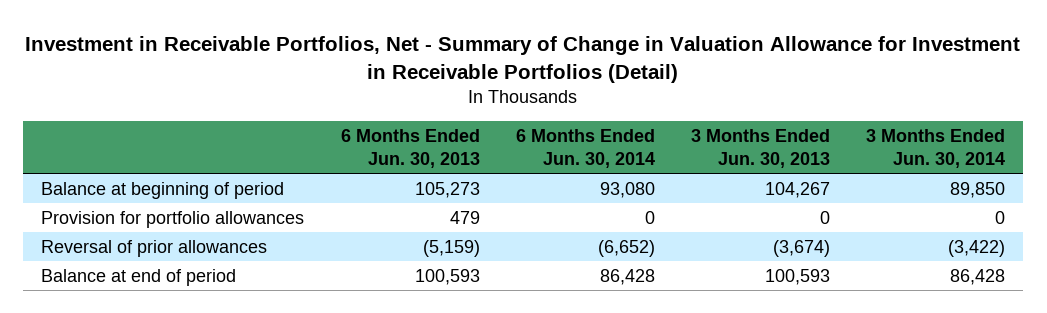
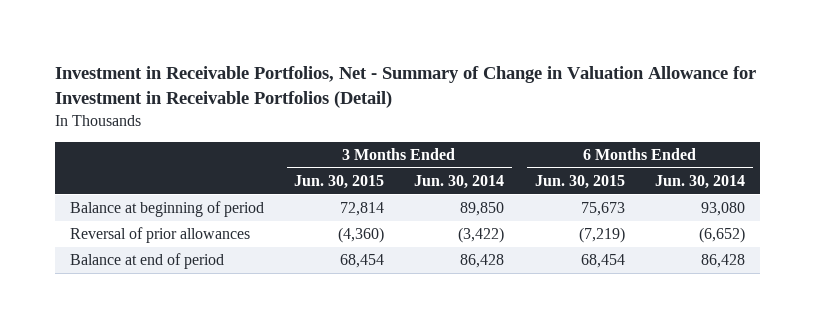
- | 6 Months Ended Jun. 30, 2013 | 6 Months Ended Jun. 30, 2014 | 3 Months Ended Jun. 30, 2013 | 3 Months Ended Jun. 30, 2014
+ | 3 Months Ended Jun. 30, 2015 | 3 Months Ended Jun. 30, 2014 | 6 Months Ended Jun. 30, 2015 | 6 Months Ended Jun. 30, 2014
- Provision for portfolio allowances | 479 | 0 | 0 | 0

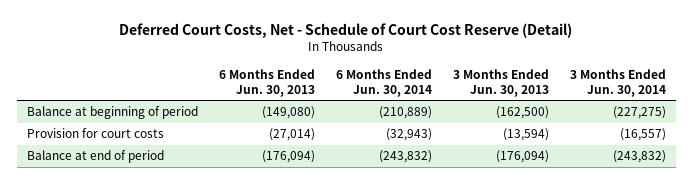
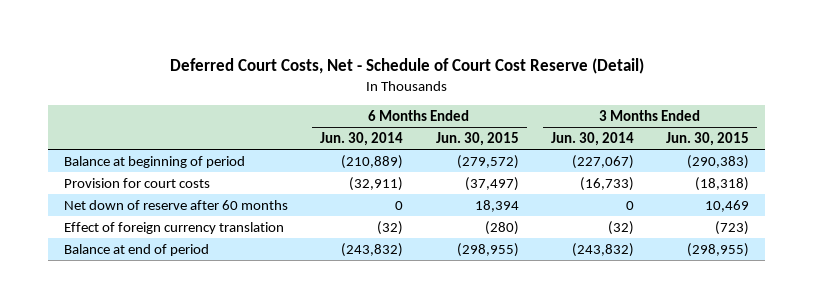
- | 6 Months Ended Jun. 30, 2013 | 6 Months Ended Jun. 30, 2014 | 3 Months Ended Jun. 30, 2013 | 3 Months Ended Jun. 30, 2014
+ | 6 Months Ended Jun. 30, 2014 | 6 Months Ended Jun. 30, 2015 | 3 Months Ended Jun. 30, 2014 | 3 Months Ended Jun. 30, 2015
- Balance at beginning of period | (149,080) | (210,889) | (162,500) | (227,275)
- Provision for court costs | (27,014) | (32,943) | (13,594) | (16,557)
+ Balance at beginning of period | (210,889) | (279,572) | (227,067) | (290,383)
+ Provision for court costs | (32,911) | (37,497) | (16,733) | (18,318)
+ Net down of reserve after 60 months | 0 | 18,394 | 0 | 10,469
+ Effect of foreign currency translation | (32) | (280) | (32) | (723)

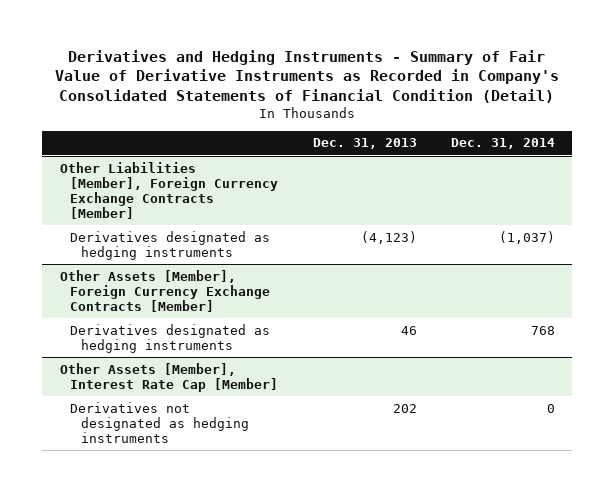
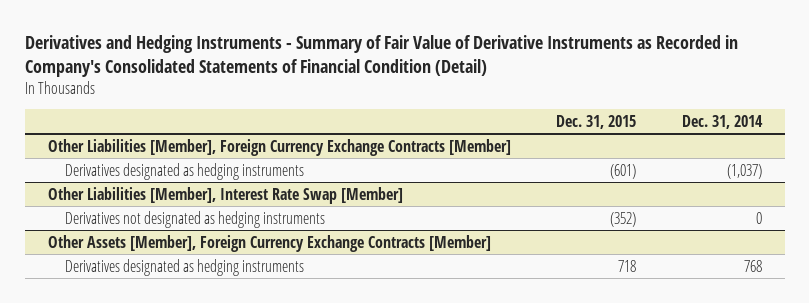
- | Dec. 31, 2013 | Dec. 31, 2014
+ | Dec. 31, 2015 | Dec. 31, 2014
+ Other Liabilities [Member], Interest Rate Swap [Member]
+ Derivatives not designated as hedging instruments | (352) | 0
- Other Assets [Member], Interest Rate Cap [Member]
- Derivatives not designated as hedging instruments | 202 | 0

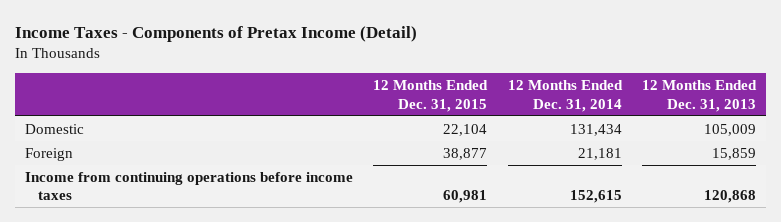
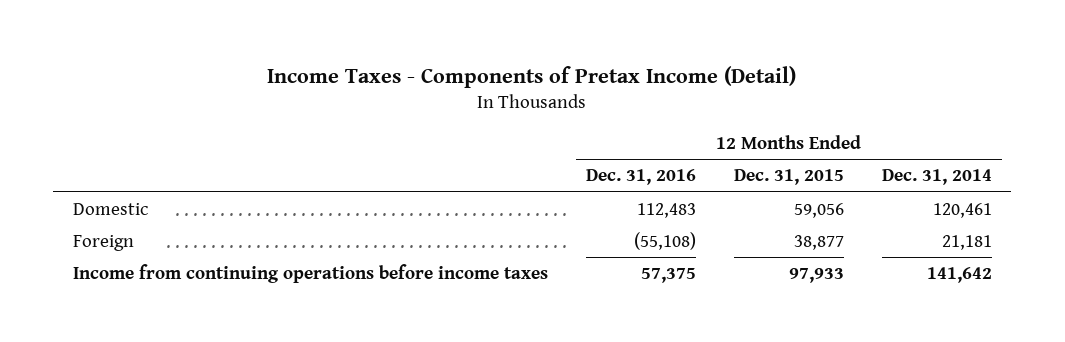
- | 12 Months Ended Dec. 31, 2015 | 12 Months Ended Dec. 31, 2014 | 12 Months Ended Dec. 31, 2013
+ | 12 Months Ended Dec. 31, 2016 | 12 Months Ended Dec. 31, 2015 | 12 Months Ended Dec. 31, 2014
- Domestic | 22,104 | 131,434 | 105,009
+ Domestic | 112,483 | 59,056 | 120,461
- Income from continuing operations before income taxes | 60,981 | 152,615 | 120,868
+ Income from continuing operations before income taxes | 57,375 | 97,933 | 141,642

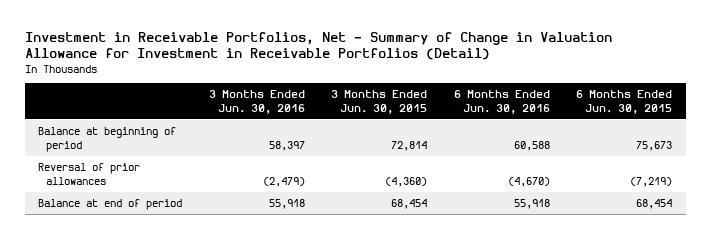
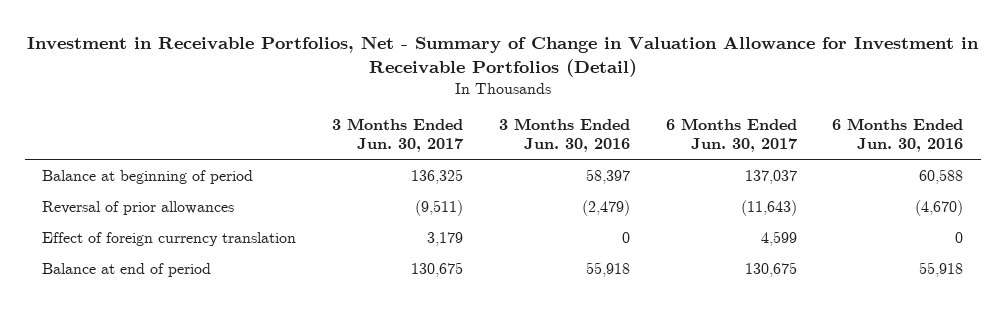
- | 3 Months Ended Jun. 30, 2016 | 3 Months Ended Jun. 30, 2015 | 6 Months Ended Jun. 30, 2016 | 6 Months Ended Jun. 30, 2015
+ | 3 Months Ended Jun. 30, 2017 | 3 Months Ended Jun. 30, 2016 | 6 Months Ended Jun. 30, 2017 | 6 Months Ended Jun. 30, 2016
+ Effect of foreign currency translation | 3,179 | 0 | 4,599 | 0

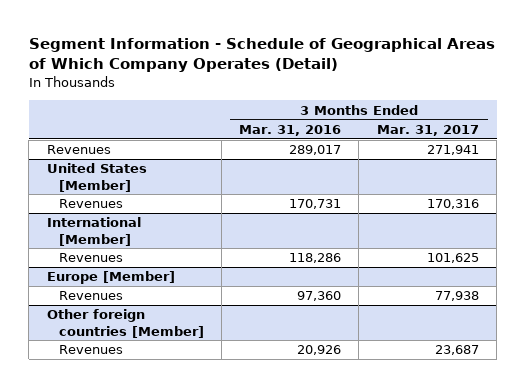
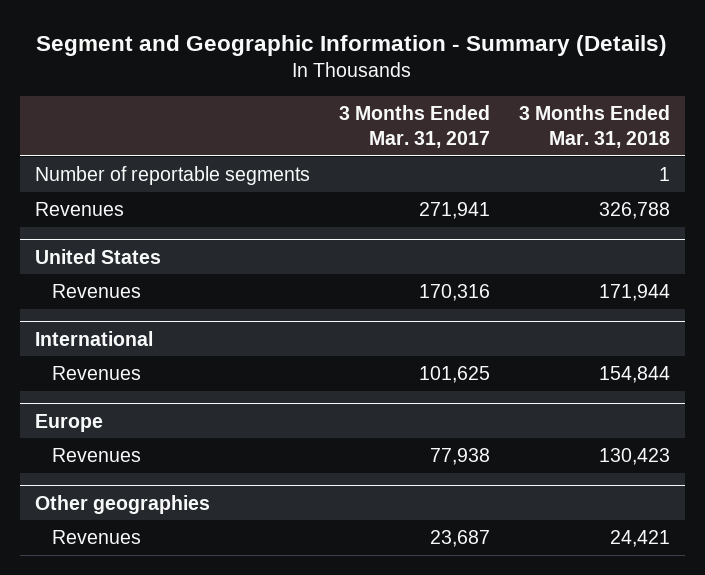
- Segment Information - Schedule of Geographical Areas of Which Company Operates (Detail)
+ Segment and Geographic Information - Summary (Details)
- | 3 Months Ended Mar. 31, 2016 | 3 Months Ended Mar. 31, 2017
+ | 3 Months Ended Mar. 31, 2017 | 3 Months Ended Mar. 31, 2018
+ Number of reportable segments | | 1
- United States [Member]
+ United States
- International [Member]
+ International
- Europe [Member]
+ Europe
- Other foreign countries [Member]
+ Other geographies

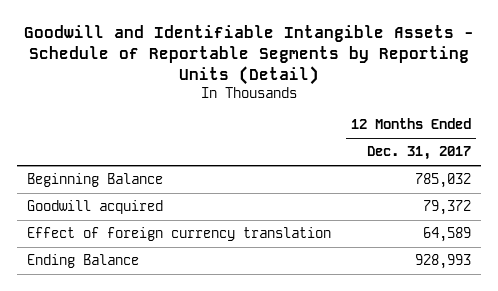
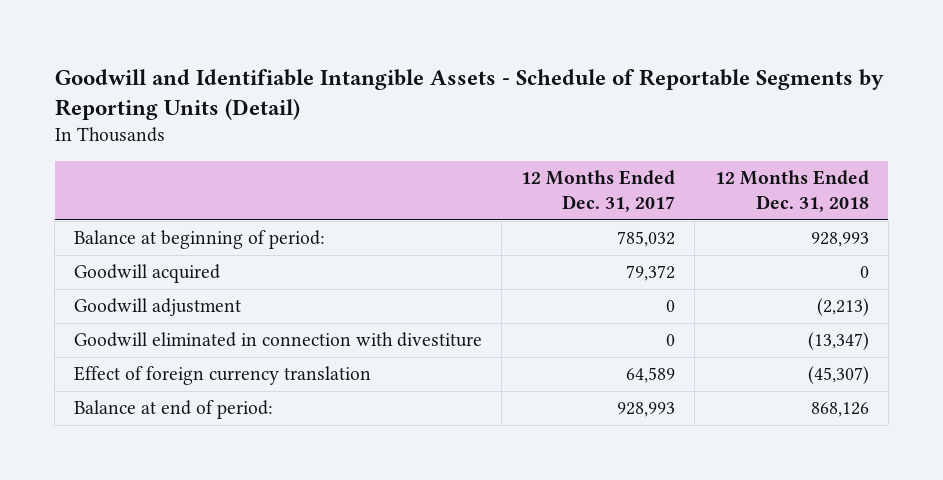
- | 12 Months Ended Dec. 31, 2017
+ | 12 Months Ended Dec. 31, 2017 | 12 Months Ended Dec. 31, 2018
- Beginning Balance | 785,032
+ Balance at beginning of period: | 785,032 | 928,993
+ Goodwill adjustment | 0 | (2,213)
+ Goodwill eliminated in connection with divestiture | 0 | (13,347)
- Ending Balance | 928,993
+ Balance at end of period: | 928,993 | 868,126

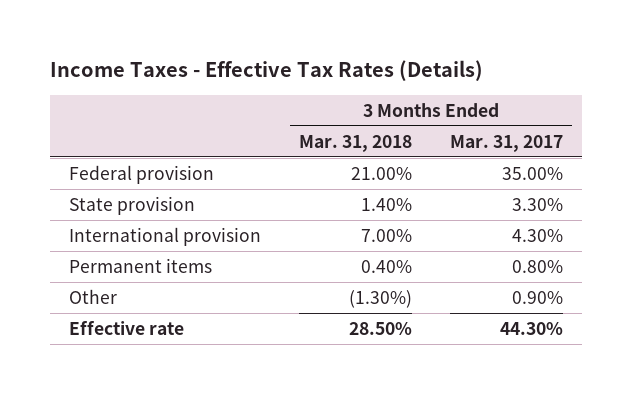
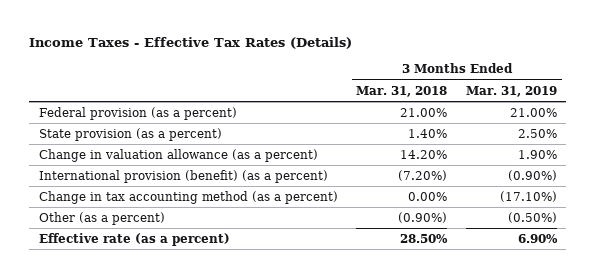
- | 3 Months Ended Mar. 31, 2018 | 3 Months Ended Mar. 31, 2017
+ | 3 Months Ended Mar. 31, 2018 | 3 Months Ended Mar. 31, 2019
- Federal provision | 21.00% | 35.00%
- State provision | 1.40% | 3.30%
- International provision | 7.00% | 4.30%
- Permanent items | 0.40% | 0.80%
- Other | (1.30%) | 0.90%
- Effective rate | 28.50% | 44.30%
+ Federal provision (as a percent) | 21.00% | 21.00%
+ State provision (as a percent) | 1.40% | 2.50%
+ Change in valuation allowance (as a percent) | 14.20% | 1.90%
+ International provision (benefit) (as a percent) | (7.20%) | (0.90%)
+ Change in tax accounting method (as a percent) | 0.00% | (17.10%)
+ Other (as a percent) | (0.90%) | (0.50%)
+ Effective rate (as a percent) | 28.50% | 6.90%

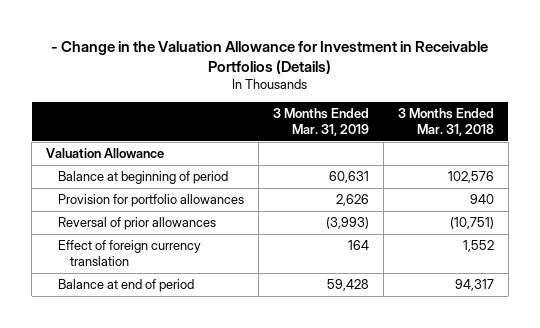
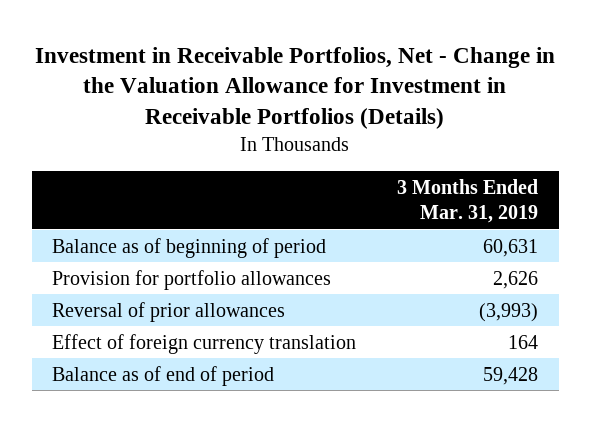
- - Change in the Valuation Allowance for Investment in Receivable Portfolios (Details)
+ Investment in Receivable Portfolios, Net - Change in the Valuation Allowance for Investment in Receivable Portfolios (Details)
- | 3 Months Ended Mar. 31, 2019 | 3 Months Ended Mar. 31, 2018
+ | 3 Months Ended Mar. 31, 2019
- Valuation Allowance
- Balance at beginning of period | 60,631 | 102,576
+ Balance as of beginning of period | 60,631
- Balance at end of period | 59,428 | 94,317
+ Balance as of end of period | 59,428

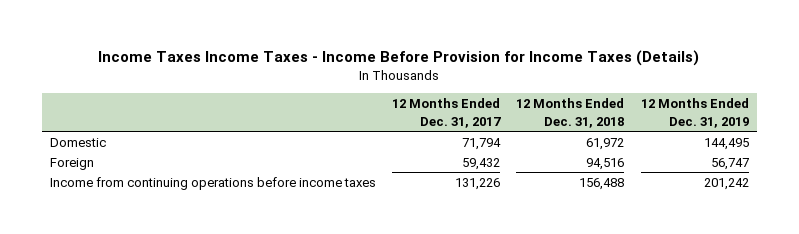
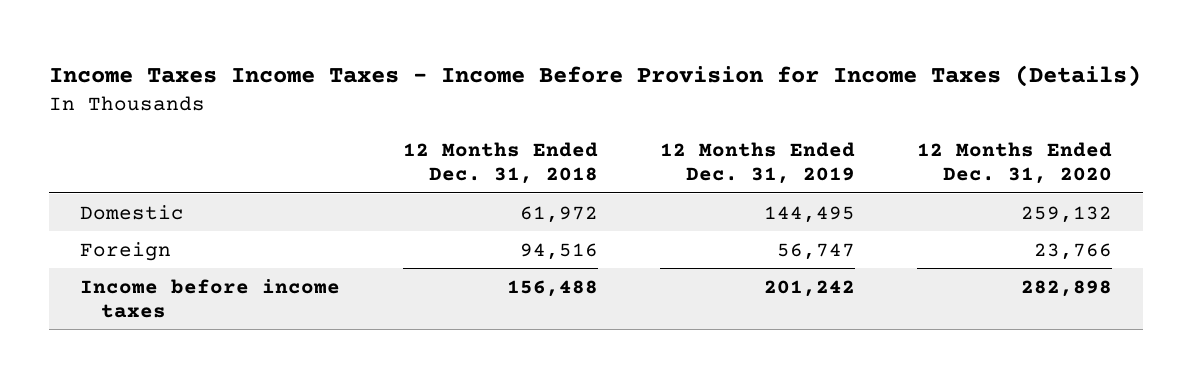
- | 12 Months Ended Dec. 31, 2017 | 12 Months Ended Dec. 31, 2018 | 12 Months Ended Dec. 31, 2019
+ | 12 Months Ended Dec. 31, 2018 | 12 Months Ended Dec. 31, 2019 | 12 Months Ended Dec. 31, 2020
- Income from continuing operations before income taxes | 131,226 | 156,488 | 201,242
+ Income before income taxes | 156,488 | 201,242 | 282,898

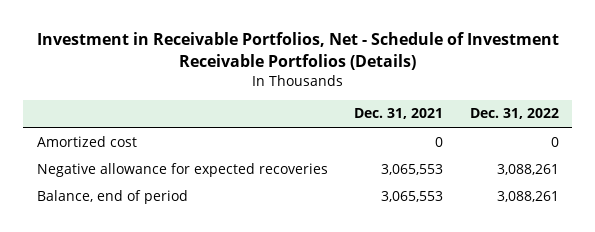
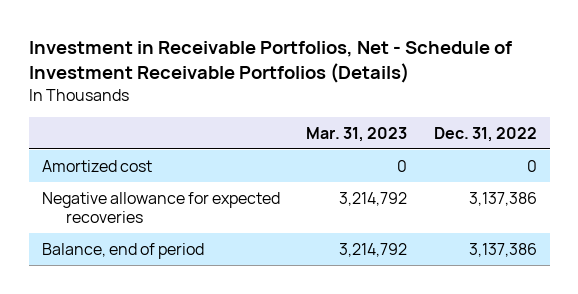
- | Dec. 31, 2021 | Dec. 31, 2022
+ | Mar. 31, 2023 | Dec. 31, 2022
- Negative allowance for expected recoveries | 3,065,553 | 3,088,261
- Balance, end of period | 3,065,553 | 3,088,261
+ Negative allowance for expected recoveries | 3,214,792 | 3,137,386
+ Balance, end of period | 3,214,792 | 3,137,386

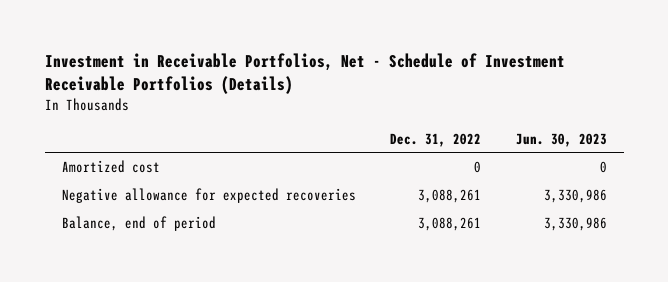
- | Mar. 31, 2023 | Dec. 31, 2022
+ | Dec. 31, 2022 | Jun. 30, 2023
- Negative allowance for expected recoveries | 3,214,792 | 3,137,386
- Balance, end of period | 3,214,792 | 3,137,386
+ Negative allowance for expected recoveries | 3,088,261 | 3,330,986
+ Balance, end of period | 3,088,261 | 3,330,986

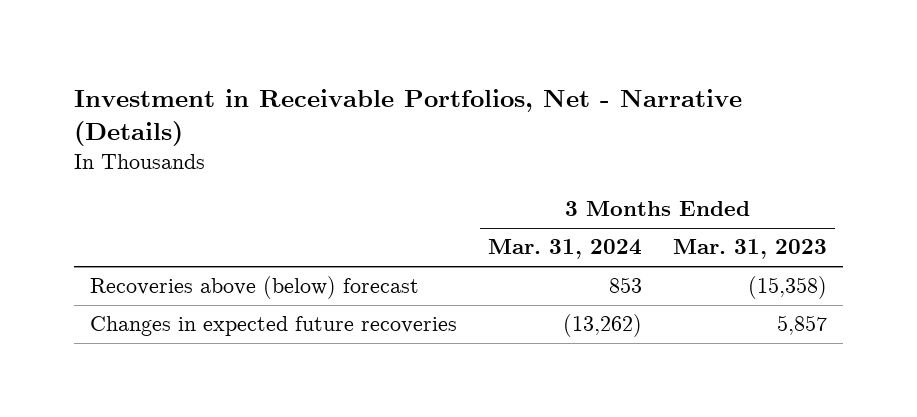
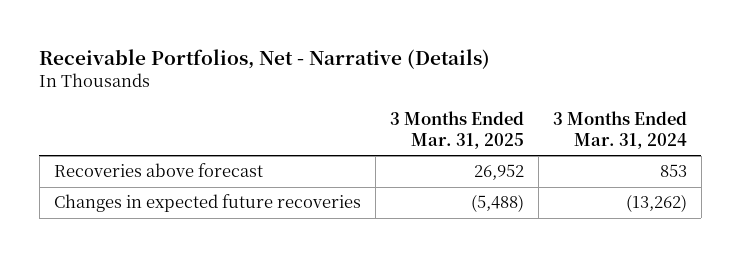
- Investment in Receivable Portfolios, Net - Narrative (Details)
+ Receivable Portfolios, Net - Narrative (Details)
- | 3 Months Ended Mar. 31, 2024 | 3 Months Ended Mar. 31, 2023
+ | 3 Months Ended Mar. 31, 2025 | 3 Months Ended Mar. 31, 2024
- Recoveries above (below) forecast | 853 | (15,358)
+ Recoveries above forecast | 26,952 | 853

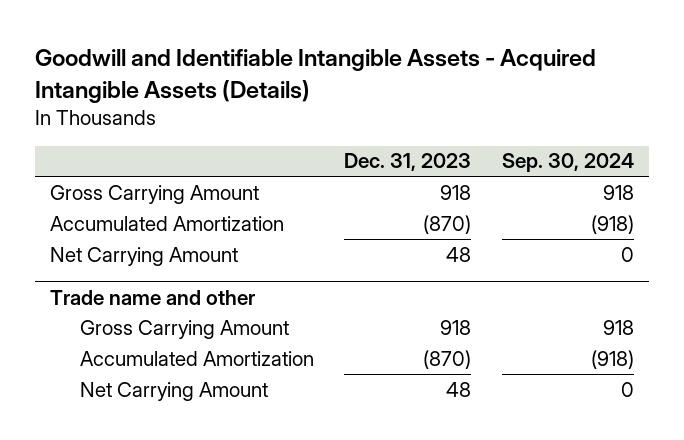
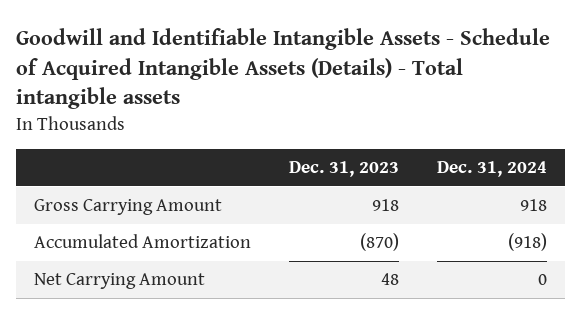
- Goodwill and Identifiable Intangible Assets - Acquired Intangible Assets (Details)
+ Goodwill and Identifiable Intangible Assets - Schedule of Acquired Intangible Assets (Details) - Total intangible assets
- | Dec. 31, 2023 | Sep. 30, 2024
+ | Dec. 31, 2023 | Dec. 31, 2024
- Trade name and other
- Gross Carrying Amount | 918 | 918
- Accumulated Amortization | (870) | (918)
- Net Carrying Amount | 48 | 0

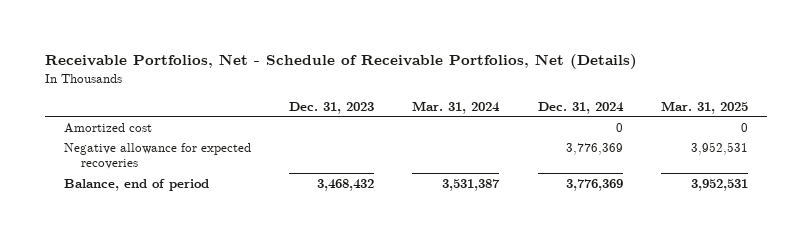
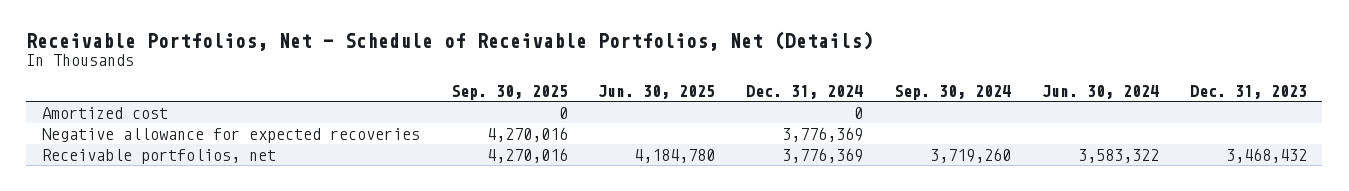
- | Dec. 31, 2023 | Mar. 31, 2024 | Dec. 31, 2024 | Mar. 31, 2025
+ | Sep. 30, 2025 | Jun. 30, 2025 | Dec. 31, 2024 | Sep. 30, 2024 | Jun. 30, 2024 | Dec. 31, 2023
- Balance, end of period | 3,468,432 | 3,531,387 | 3,776,369 | 3,952,531
+ Receivable portfolios, net | 4,270,016 | 4,184,780 | 3,776,369 | 3,719,260 | 3,583,322 | 3,468,432

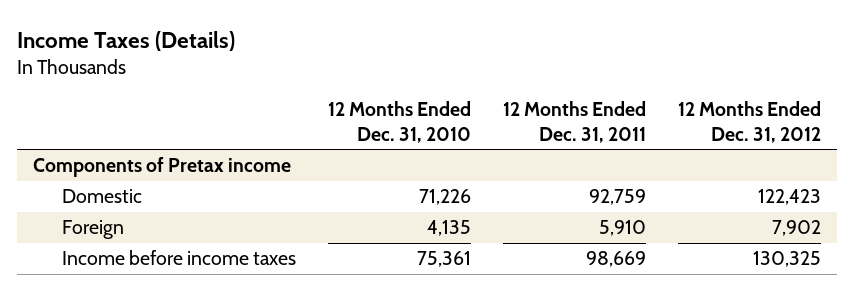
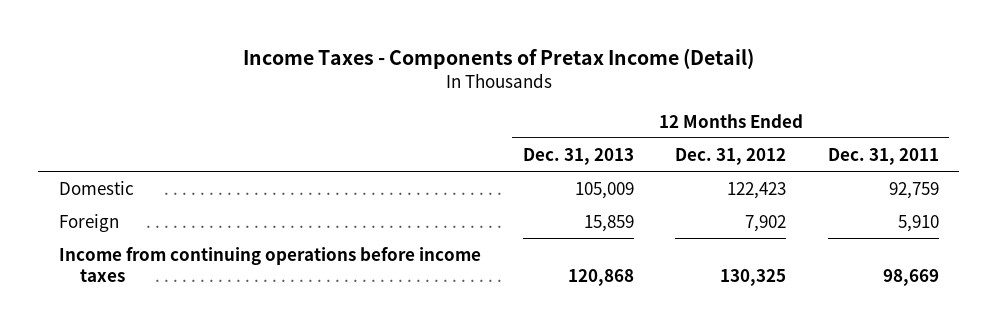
- Income Taxes (Details)
+ Income Taxes - Components of Pretax Income (Detail)
- | 12 Months Ended Dec. 31, 2010 | 12 Months Ended Dec. 31, 2011 | 12 Months Ended Dec. 31, 2012
+ | 12 Months Ended Dec. 31, 2013 | 12 Months Ended Dec. 31, 2012 | 12 Months Ended Dec. 31, 2011
- Components of Pretax income
- Income before income taxes | 75,361 | 98,669 | 130,325
+ Income from continuing operations before income taxes | 120,868 | 130,325 | 98,669

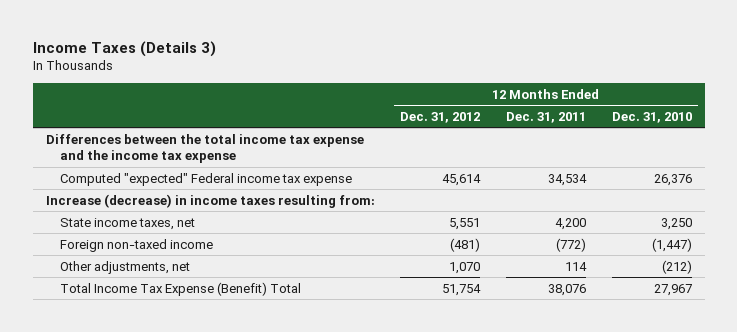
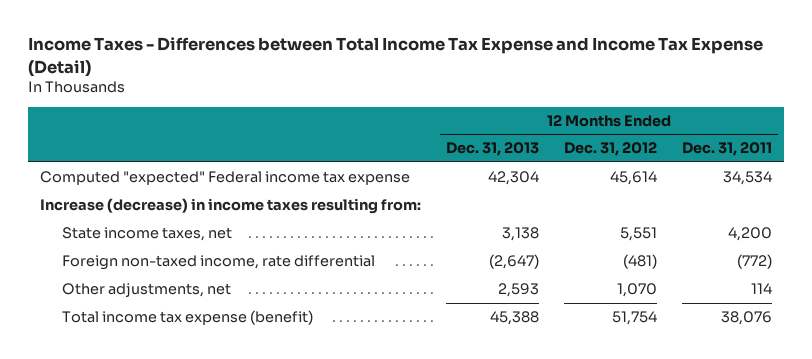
- Income Taxes (Details 3)
+ Income Taxes - Differences between Total Income Tax Expense and Income Tax Expense (Detail)
- | 12 Months Ended Dec. 31, 2012 | 12 Months Ended Dec. 31, 2011 | 12 Months Ended Dec. 31, 2010
+ | 12 Months Ended Dec. 31, 2013 | 12 Months Ended Dec. 31, 2012 | 12 Months Ended Dec. 31, 2011
- Differences between the total income tax expense and the income tax expense
- Foreign non-taxed income | (481) | (772) | (1,447)
+ Foreign non-taxed income, rate differential | (2,647) | (481) | (772)
- Total Income Tax Expense (Benefit) Total | 51,754 | 38,076 | 27,967
+ Total income tax expense (benefit) | 45,388 | 51,754 | 38,076

